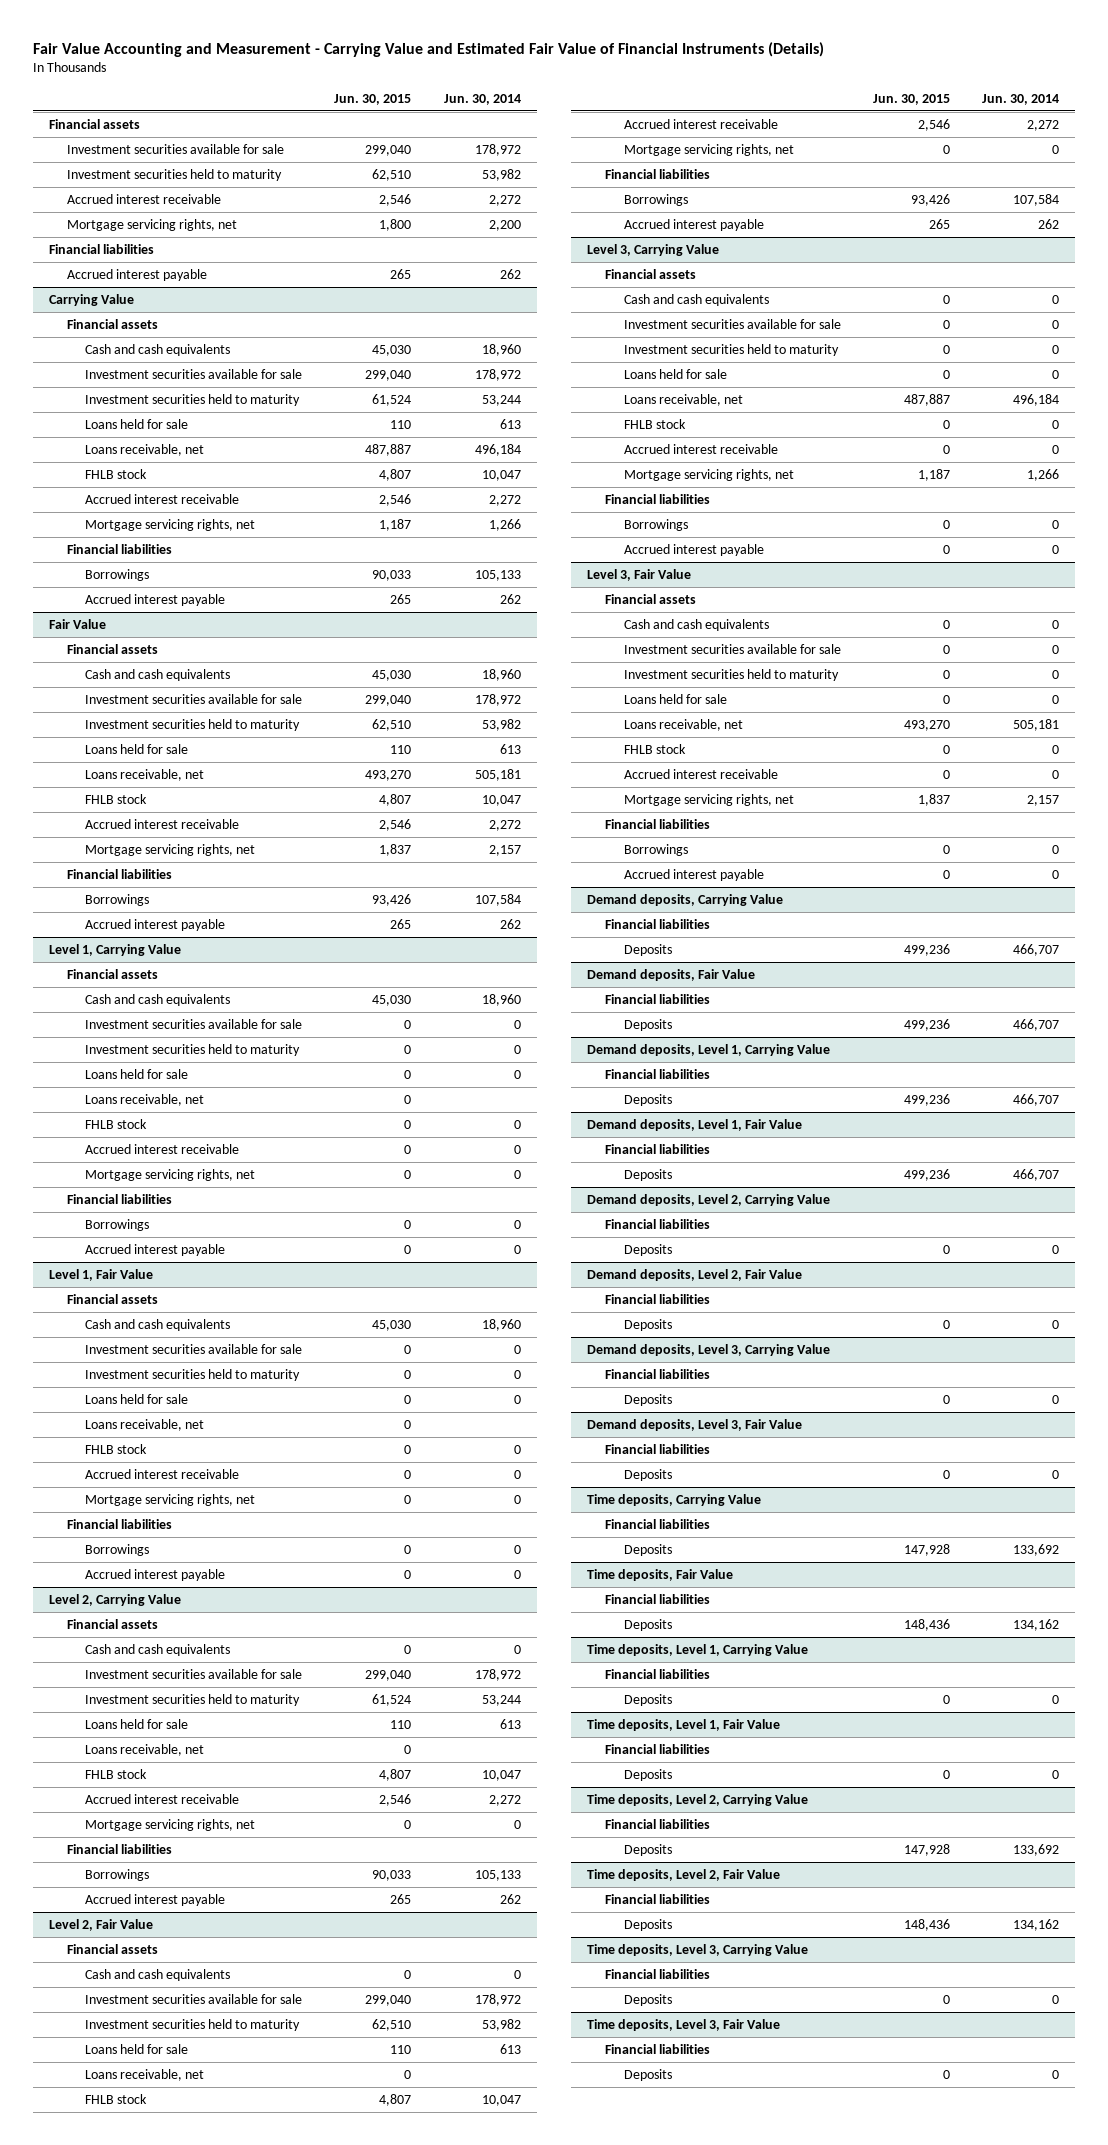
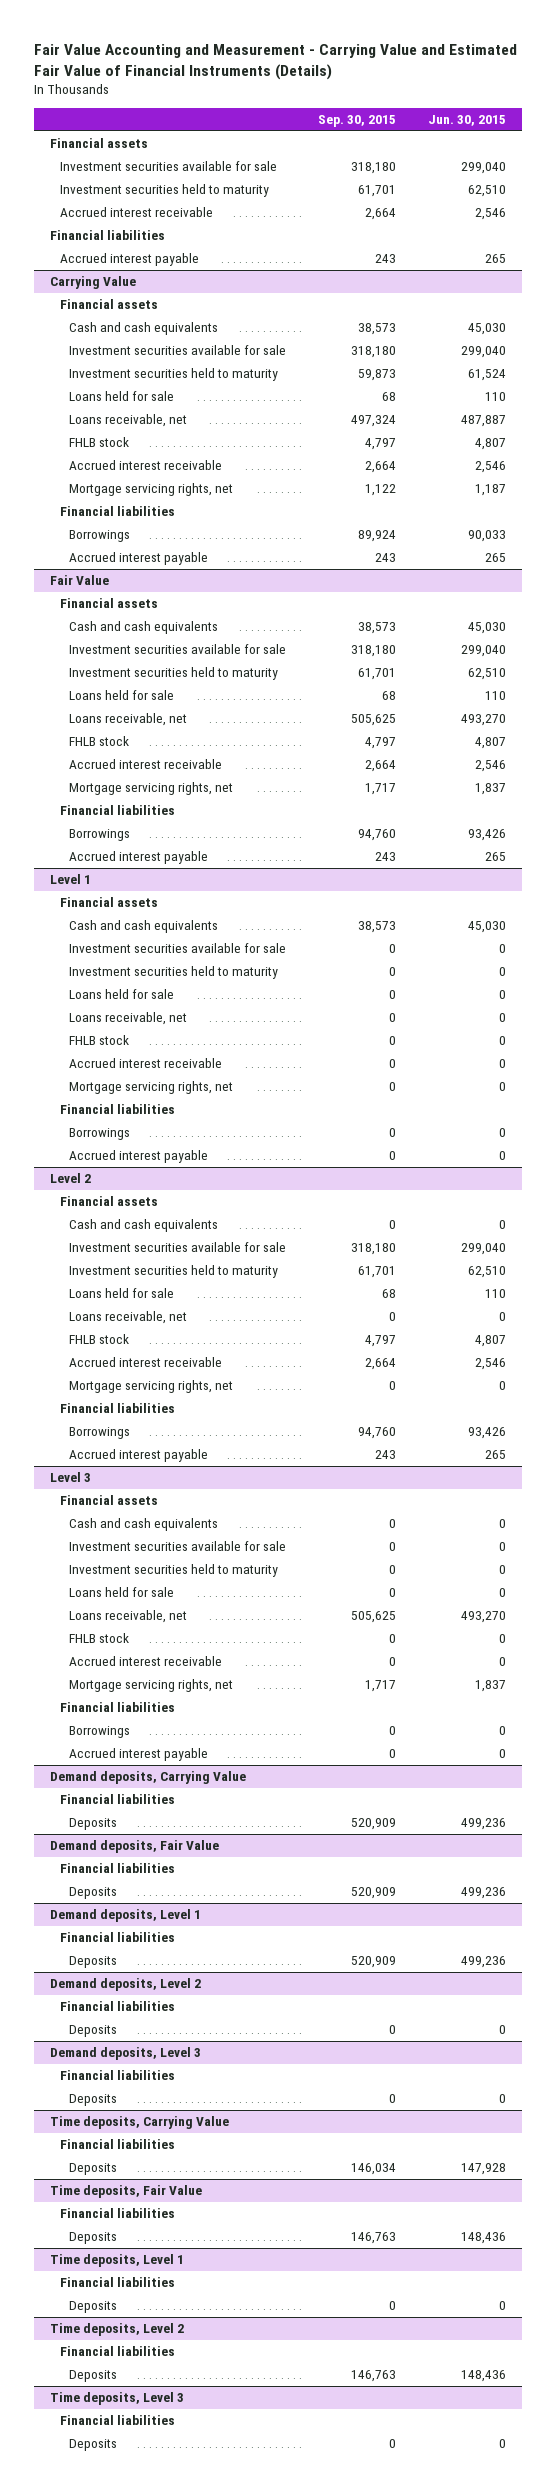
- | Jun. 30, 2015 | Jun. 30, 2014
+ | Sep. 30, 2015 | Jun. 30, 2015
- Mortgage servicing rights, net | 1,800 | 2,200
- Level 1, Carrying Value
- Financial assets
- Cash and cash equivalents | 45,030 | 18,960
- Investment securities available for sale | 0 | 0
- Investment securities held to maturity | 0 | 0
- Loans held for sale | 0 | 0
- Loans receivable, net | 0 |
- FHLB stock | 0 | 0
- Accrued interest receivable | 0 | 0
- Mortgage servicing rights, net | 0 | 0
- Financial liabilities
- Borrowings | 0 | 0
- Accrued interest payable | 0 | 0
- Level 1, Fair Value
+ Level 1
- Level 2, Carrying Value
- Financial assets
- Cash and cash equivalents | 0 | 0
- Investment securities available for sale | 299,040 | 178,972
- Investment securities held to maturity | 61,524 | 53,244
- Loans held for sale | 110 | 613
- Loans receivable, net | 0 |
- FHLB stock | 4,807 | 10,047
- Accrued interest receivable | 2,546 | 2,272
- Mortgage servicing rights, net | 0 | 0
- Financial liabilities
- Borrowings | 90,033 | 105,133
- Accrued interest payable | 265 | 262
- Level 2, Fair Value
+ Level 2
- Level 3, Carrying Value
- Financial assets
- Cash and cash equivalents | 0 | 0
- Investment securities available for sale | 0 | 0
- Investment securities held to maturity | 0 | 0
- Loans held for sale | 0 | 0
- Loans receivable, net | 487,887 | 496,184
- FHLB stock | 0 | 0
- Accrued interest receivable | 0 | 0
- Mortgage servicing rights, net | 1,187 | 1,266
- Financial liabilities
- Borrowings | 0 | 0
- Accrued interest payable | 0 | 0
- Level 3, Fair Value
+ Level 3
- Demand deposits, Level 1, Carrying Value
- Financial liabilities
- Deposits | 499,236 | 466,707
- Demand deposits, Level 1, Fair Value
+ Demand deposits, Level 1
- Demand deposits, Level 2, Carrying Value
- Financial liabilities
- Deposits | 0 | 0
- Demand deposits, Level 2, Fair Value
- Financial liabilities
- Deposits | 0 | 0
- Demand deposits, Level 3, Carrying Value
+ Demand deposits, Level 2
- Demand deposits, Level 3, Fair Value
+ Demand deposits, Level 3
- Time deposits, Level 1, Carrying Value
- Financial liabilities
- Deposits | 0 | 0
- Time deposits, Level 1, Fair Value
+ Time deposits, Level 1
- Time deposits, Level 2, Carrying Value
- Financial liabilities
- Deposits | 147,928 | 133,692
- Time deposits, Level 2, Fair Value
+ Time deposits, Level 2
- Time deposits, Level 3, Carrying Value
- Financial liabilities
- Deposits | 0 | 0
- Time deposits, Level 3, Fair Value
+ Time deposits, Level 3

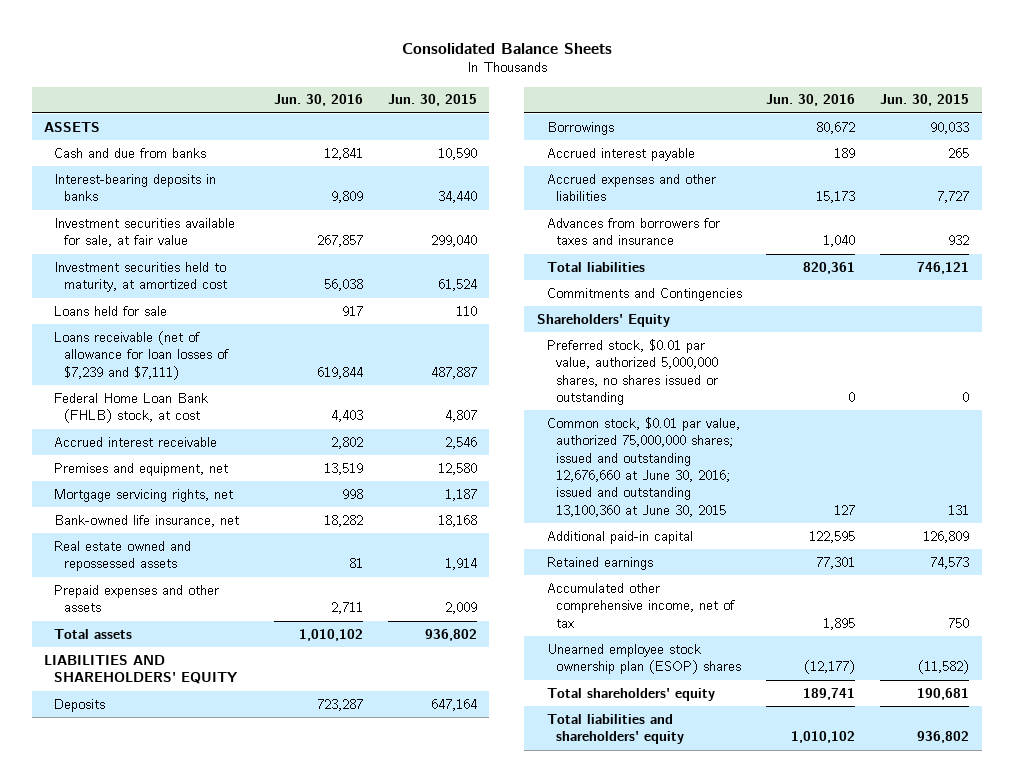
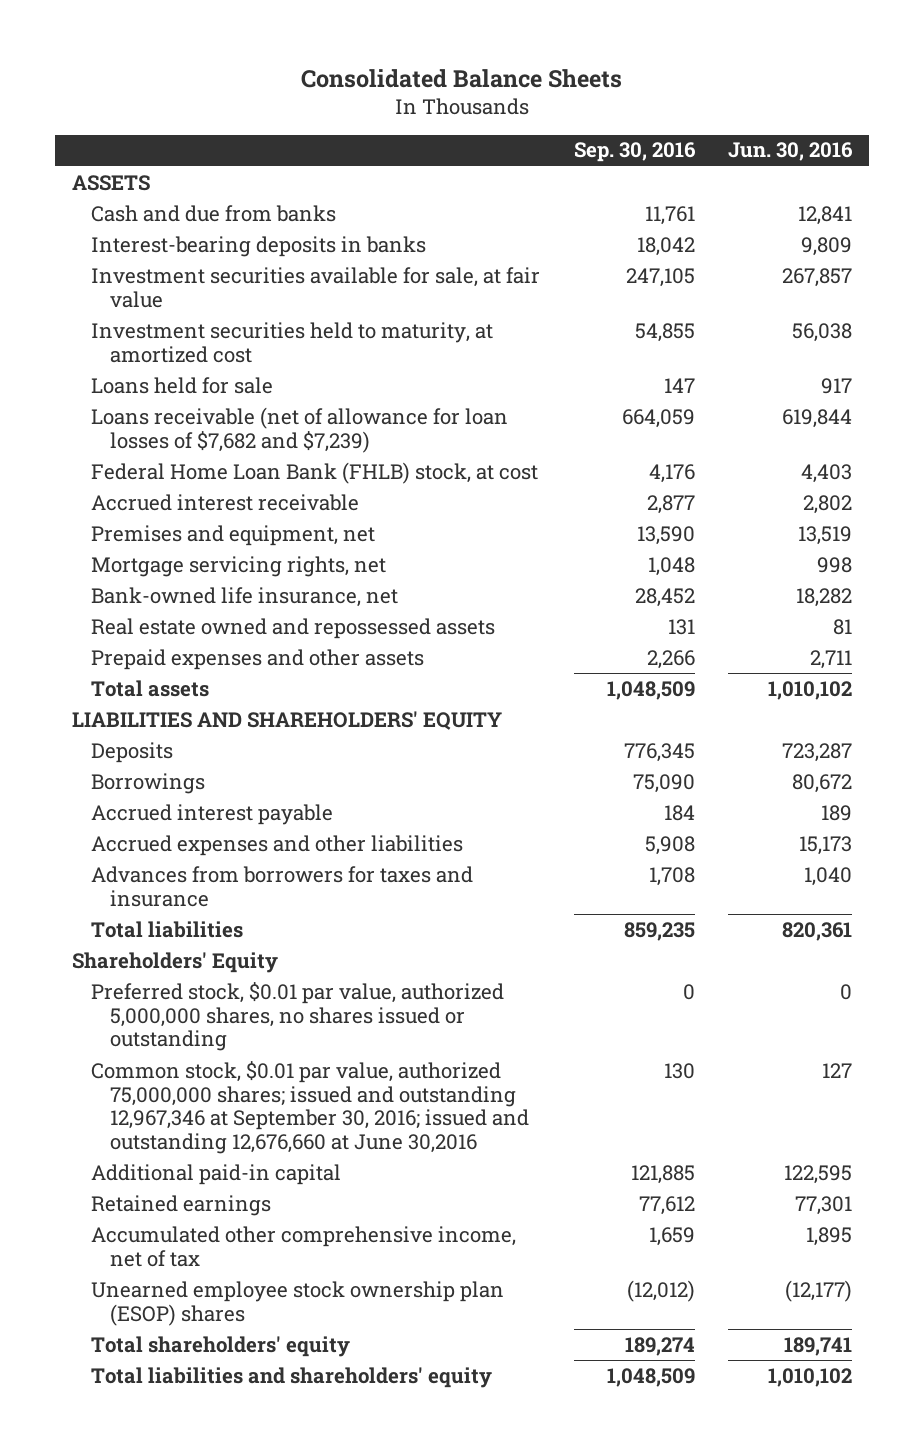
- | Jun. 30, 2016 | Jun. 30, 2015
+ | Sep. 30, 2016 | Jun. 30, 2016
- Loans receivable (net of allowance for loan losses of $7,239 and $7,111) | 619,844 | 487,887
+ Loans receivable (net of allowance for loan losses of $7,682 and $7,239) | 664,059 | 619,844
- Commitments and Contingencies
- Common stock, $0.01 par value, authorized 75,000,000 shares; issued and outstanding 12,676,660 at June 30, 2016; issued and outstanding 13,100,360 at June 30, 2015 | 127 | 131
+ Common stock, $0.01 par value, authorized 75,000,000 shares; issued and outstanding 12,967,346 at September 30, 2016; issued and outstanding 12,676,660 at June 30,2016 | 130 | 127

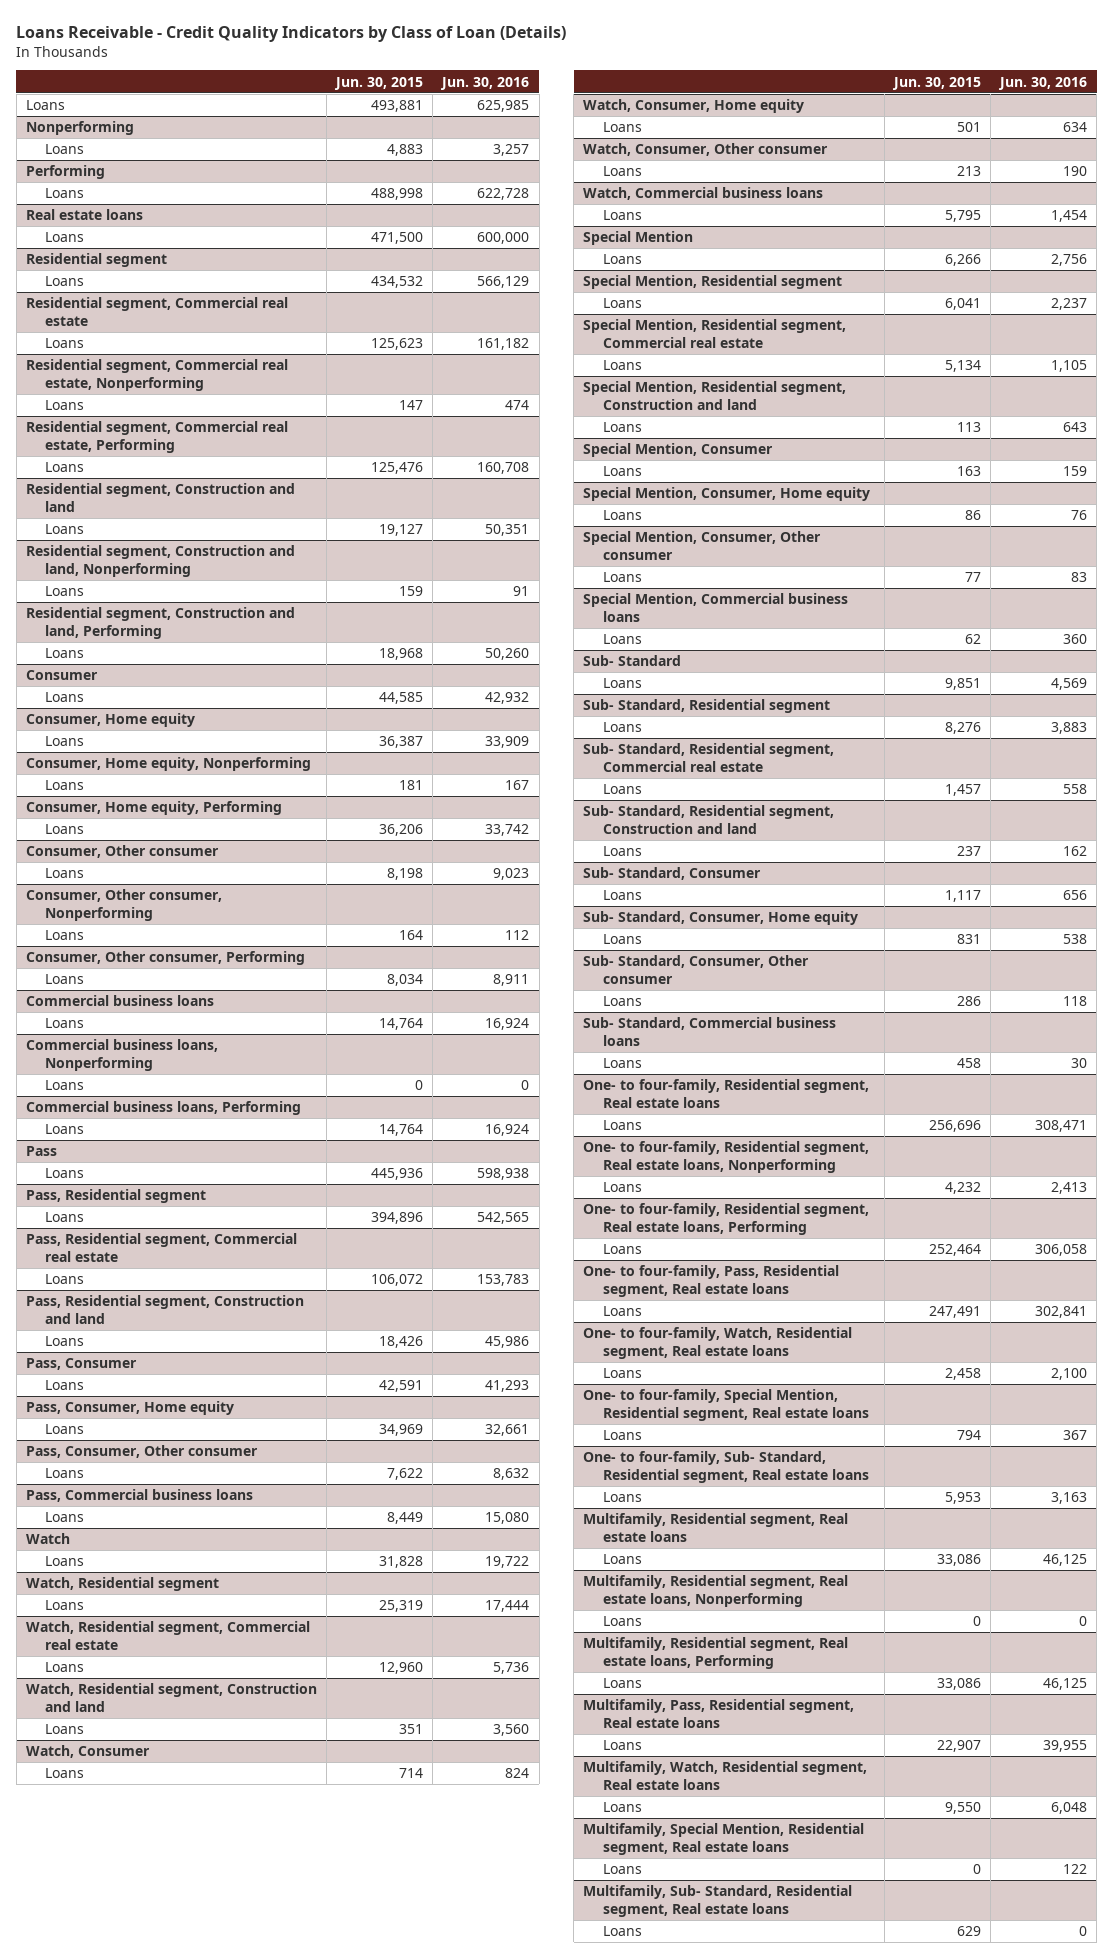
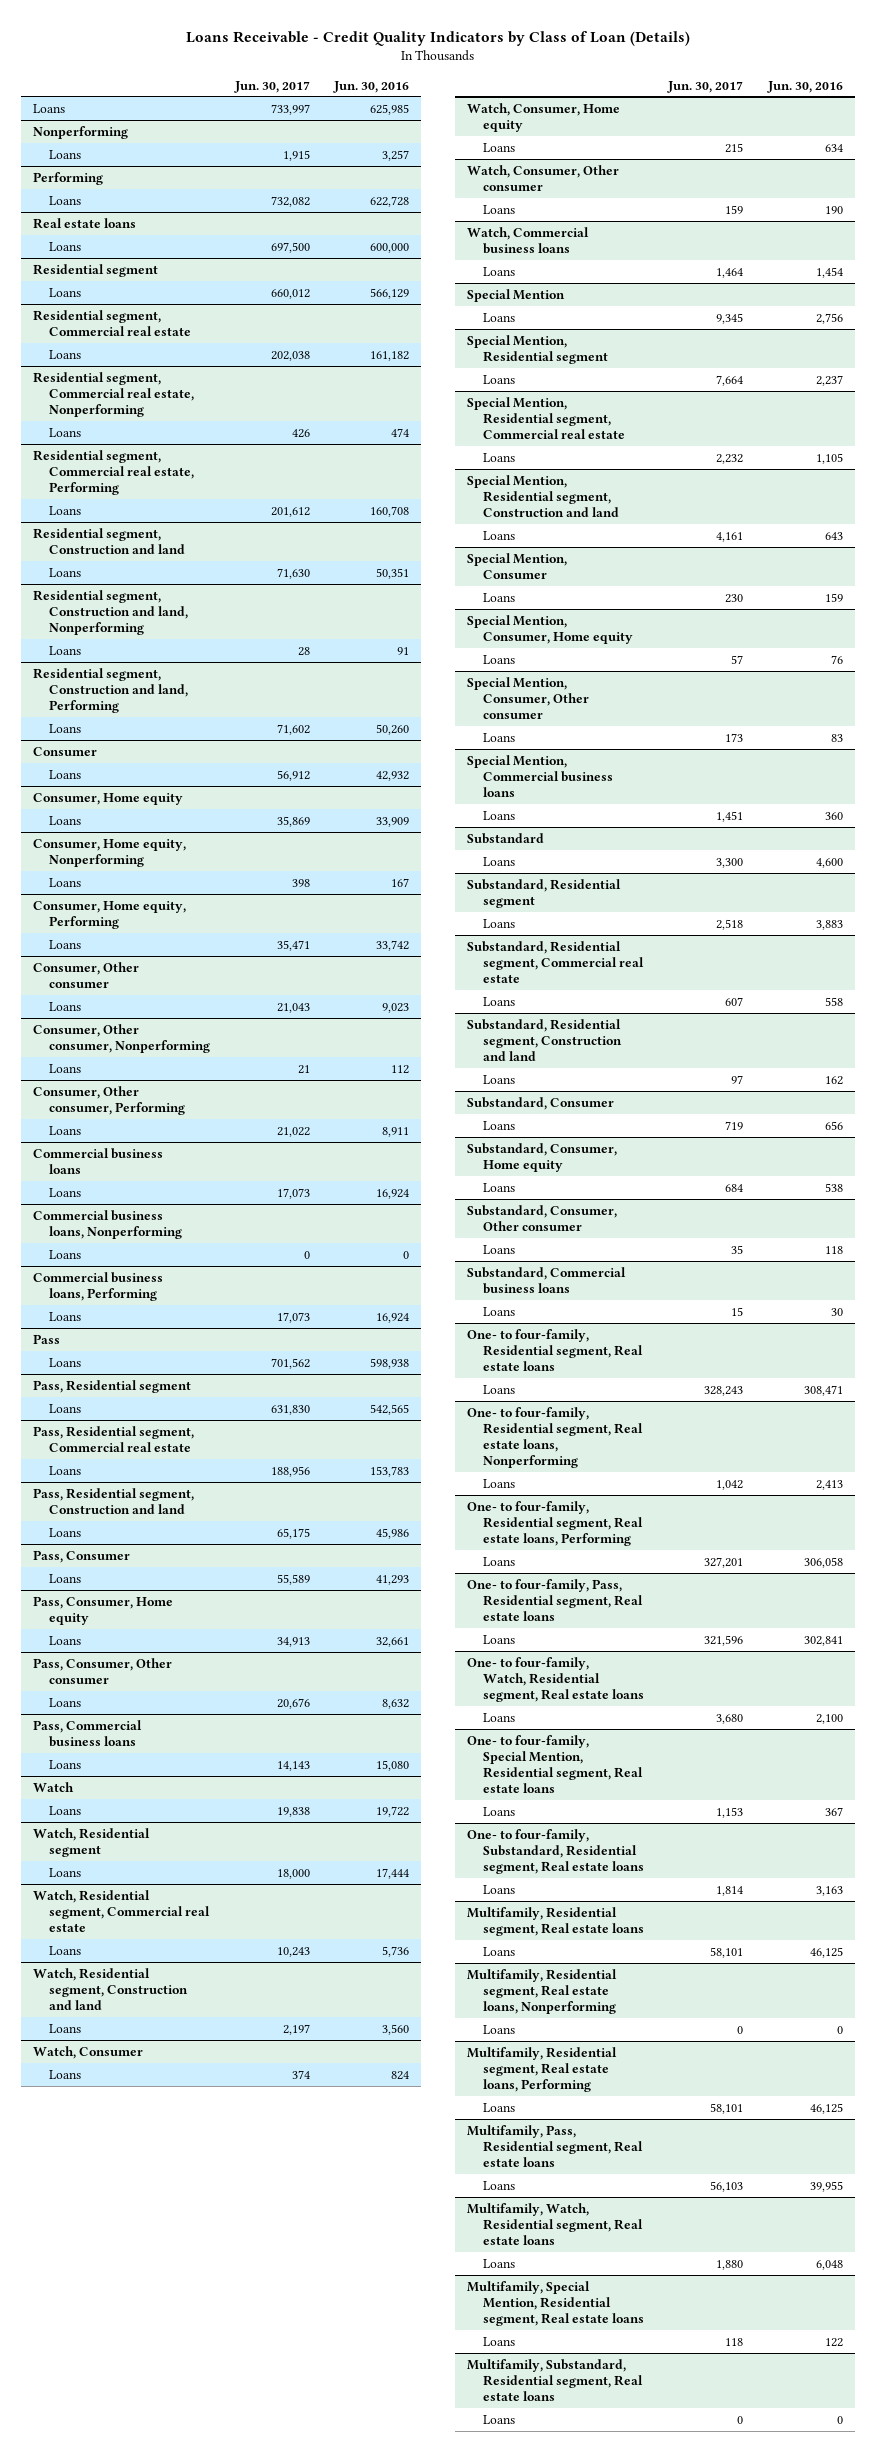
- | Jun. 30, 2015 | Jun. 30, 2016
+ | Jun. 30, 2017 | Jun. 30, 2016
- Sub- Standard
- Loans | 9,851 | 4,569
- Sub- Standard, Residential segment
+ Substandard
+ Loans | 3,300 | 4,600
+ Substandard, Residential segment
- Sub- Standard, Residential segment, Commercial real estate
+ Substandard, Residential segment, Commercial real estate
- Sub- Standard, Residential segment, Construction and land
+ Substandard, Residential segment, Construction and land
- Sub- Standard, Consumer
+ Substandard, Consumer
- Sub- Standard, Consumer, Home equity
+ Substandard, Consumer, Home equity
- Sub- Standard, Consumer, Other consumer
+ Substandard, Consumer, Other consumer
- Sub- Standard, Commercial business loans
+ Substandard, Commercial business loans
- One- to four-family, Sub- Standard, Residential segment, Real estate loans
+ One- to four-family, Substandard, Residential segment, Real estate loans
- Multifamily, Sub- Standard, Residential segment, Real estate loans
+ Multifamily, Substandard, Residential segment, Real estate loans

